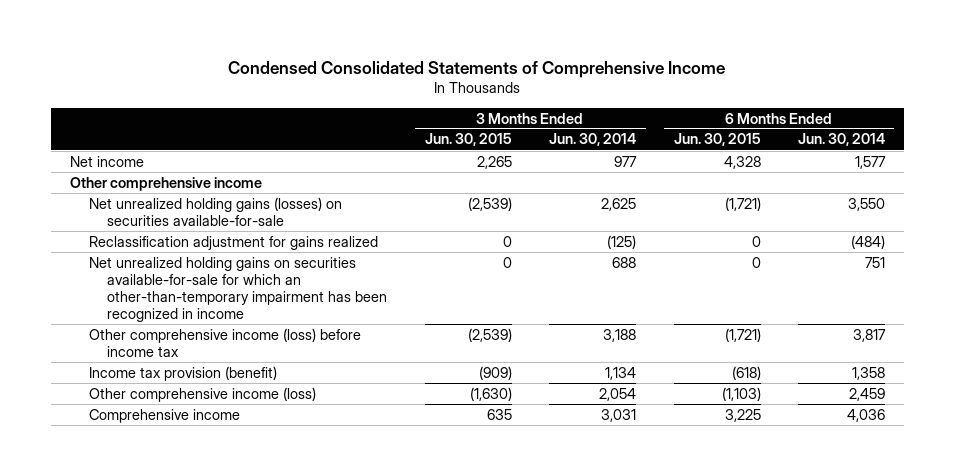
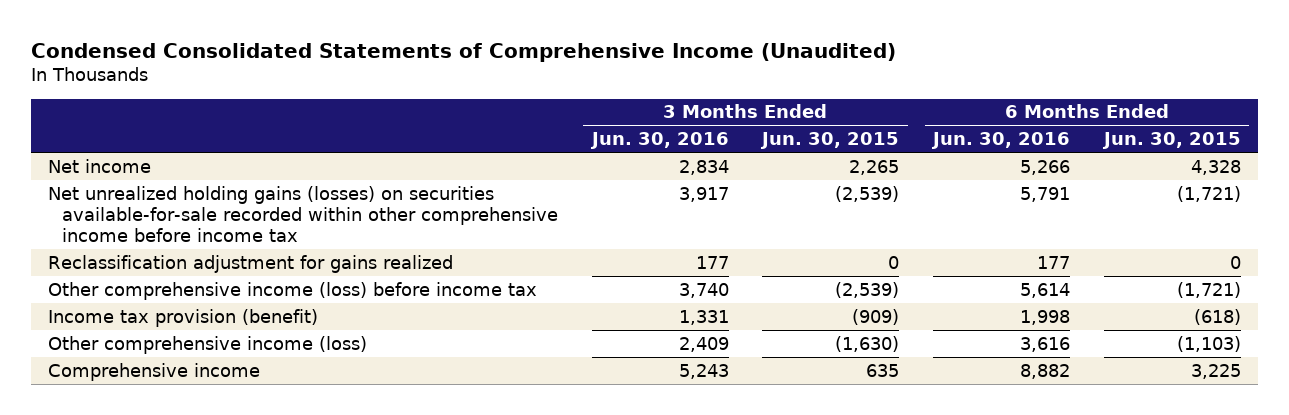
- Condensed Consolidated Statements of Comprehensive Income
+ Condensed Consolidated Statements of Comprehensive Income (Unaudited)
- | 3 Months Ended Jun. 30, 2015 | 3 Months Ended Jun. 30, 2014 | 6 Months Ended Jun. 30, 2015 | 6 Months Ended Jun. 30, 2014
+ | 3 Months Ended Jun. 30, 2016 | 3 Months Ended Jun. 30, 2015 | 6 Months Ended Jun. 30, 2016 | 6 Months Ended Jun. 30, 2015
- Other comprehensive income
- Net unrealized holding gains (losses) on securities available-for-sale | (2,539) | 2,625 | (1,721) | 3,550
+ Net unrealized holding gains (losses) on securities available-for-sale recorded within other comprehensive income before income tax | 3,917 | (2,539) | 5,791 | (1,721)
- Net unrealized holding gains on securities available-for-sale for which an other-than-temporary impairment has been recognized in income | 0 | 688 | 0 | 751

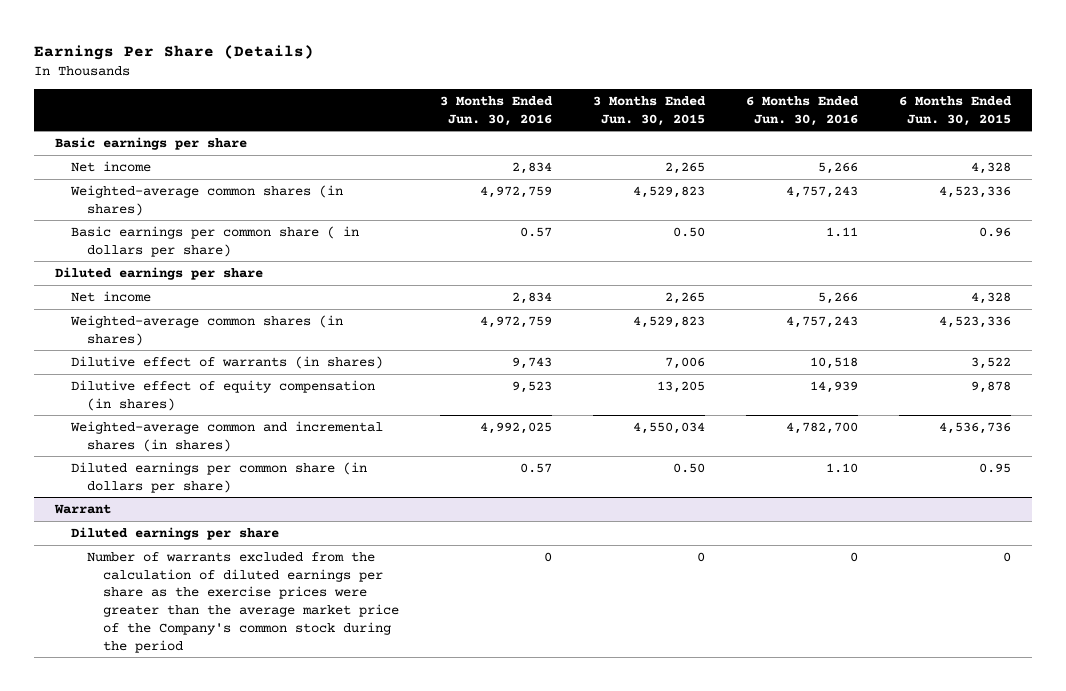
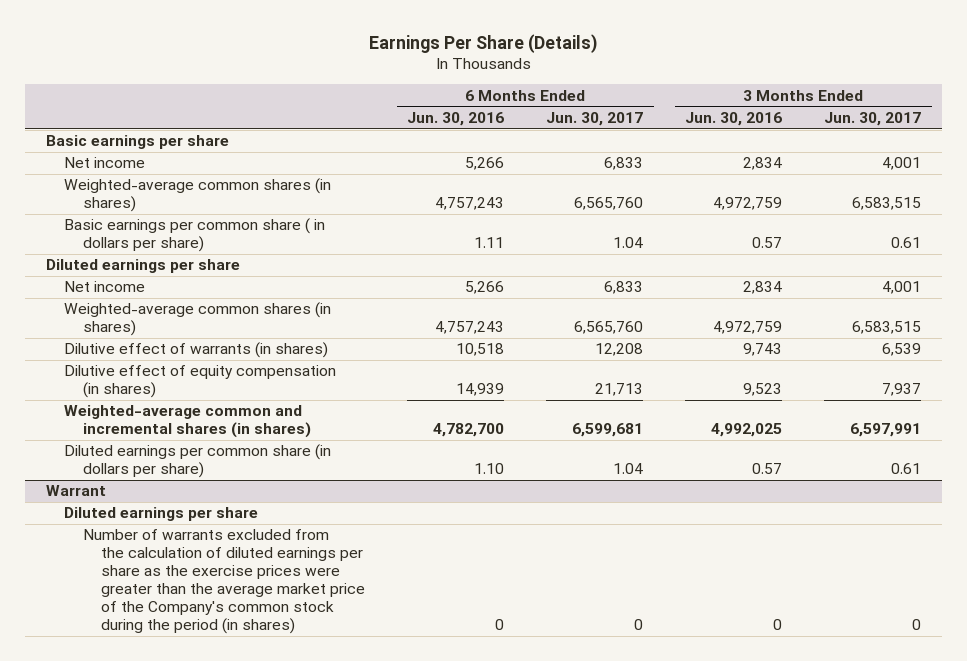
- | 3 Months Ended Jun. 30, 2016 | 3 Months Ended Jun. 30, 2015 | 6 Months Ended Jun. 30, 2016 | 6 Months Ended Jun. 30, 2015
+ | 6 Months Ended Jun. 30, 2016 | 6 Months Ended Jun. 30, 2017 | 3 Months Ended Jun. 30, 2016 | 3 Months Ended Jun. 30, 2017
@ Warrant
- Number of warrants excluded from the calculation of diluted earnings per share as the exercise prices were greater than the average market price of the Company's common stock during the period | 0 | 0 | 0 | 0
+ Number of warrants excluded from the calculation of diluted earnings per share as the exercise prices were greater than the average market price of the Company's common stock during the period (in shares) | 0 | 0 | 0 | 0

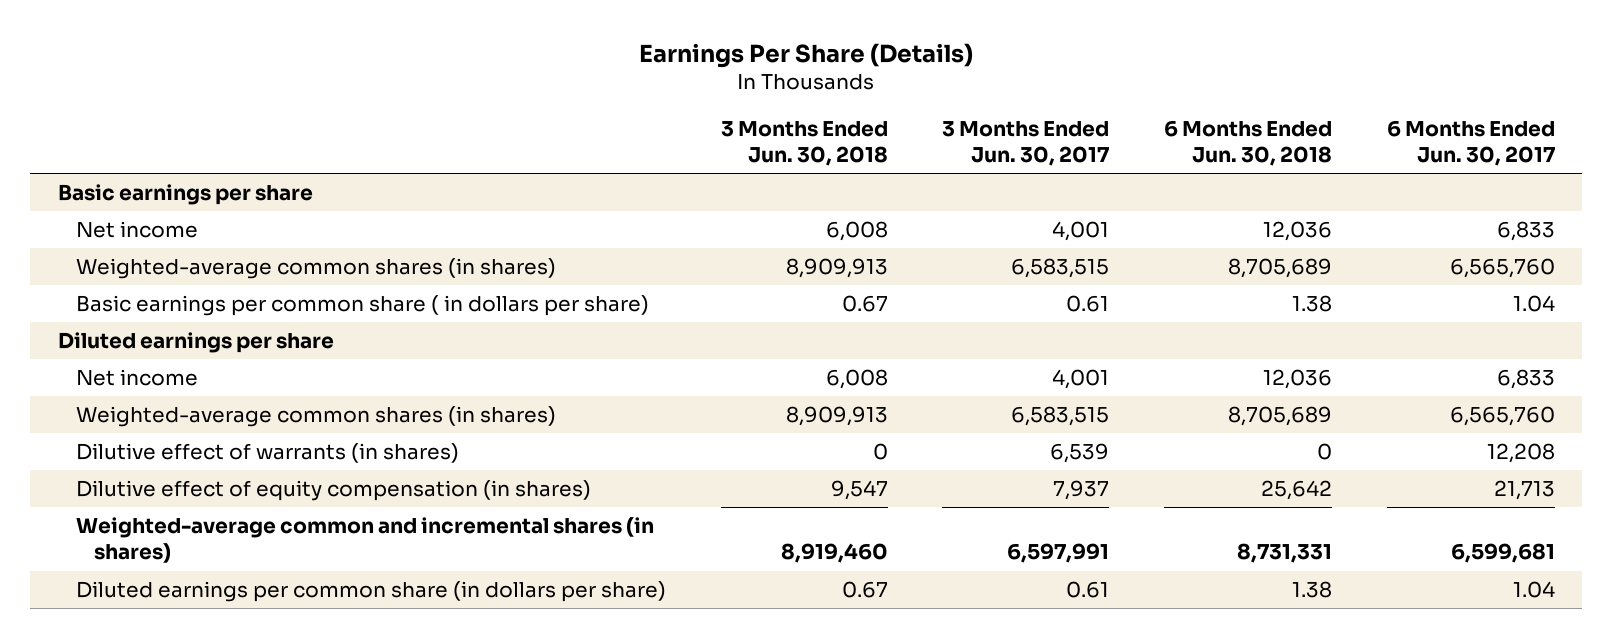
- | 6 Months Ended Jun. 30, 2016 | 6 Months Ended Jun. 30, 2017 | 3 Months Ended Jun. 30, 2016 | 3 Months Ended Jun. 30, 2017
+ | 3 Months Ended Jun. 30, 2018 | 3 Months Ended Jun. 30, 2017 | 6 Months Ended Jun. 30, 2018 | 6 Months Ended Jun. 30, 2017
- Warrant
- Diluted earnings per share
- Number of warrants excluded from the calculation of diluted earnings per share as the exercise prices were greater than the average market price of the Company's common stock during the period (in shares) | 0 | 0 | 0 | 0

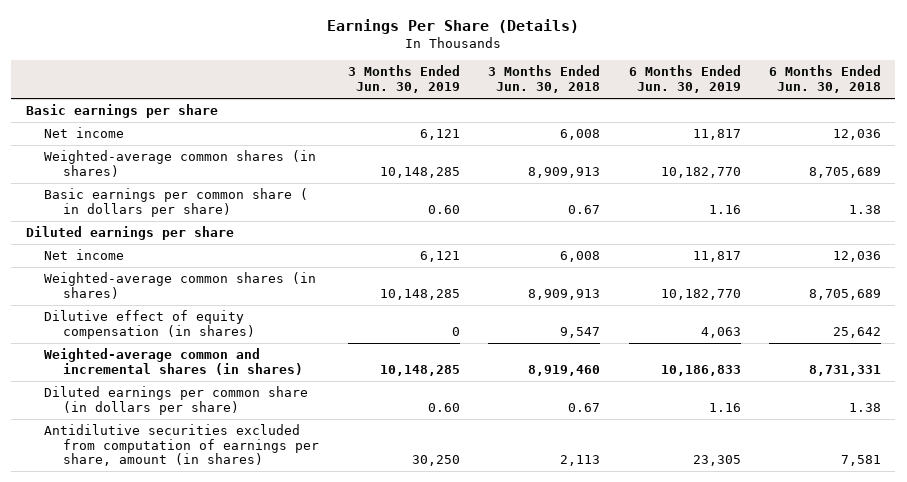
- | 3 Months Ended Jun. 30, 2018 | 3 Months Ended Jun. 30, 2017 | 6 Months Ended Jun. 30, 2018 | 6 Months Ended Jun. 30, 2017
+ | 3 Months Ended Jun. 30, 2019 | 3 Months Ended Jun. 30, 2018 | 6 Months Ended Jun. 30, 2019 | 6 Months Ended Jun. 30, 2018
- Dilutive effect of warrants (in shares) | 0 | 6,539 | 0 | 12,208
+ Antidilutive securities excluded from computation of earnings per share, amount (in shares) | 30,250 | 2,113 | 23,305 | 7,581

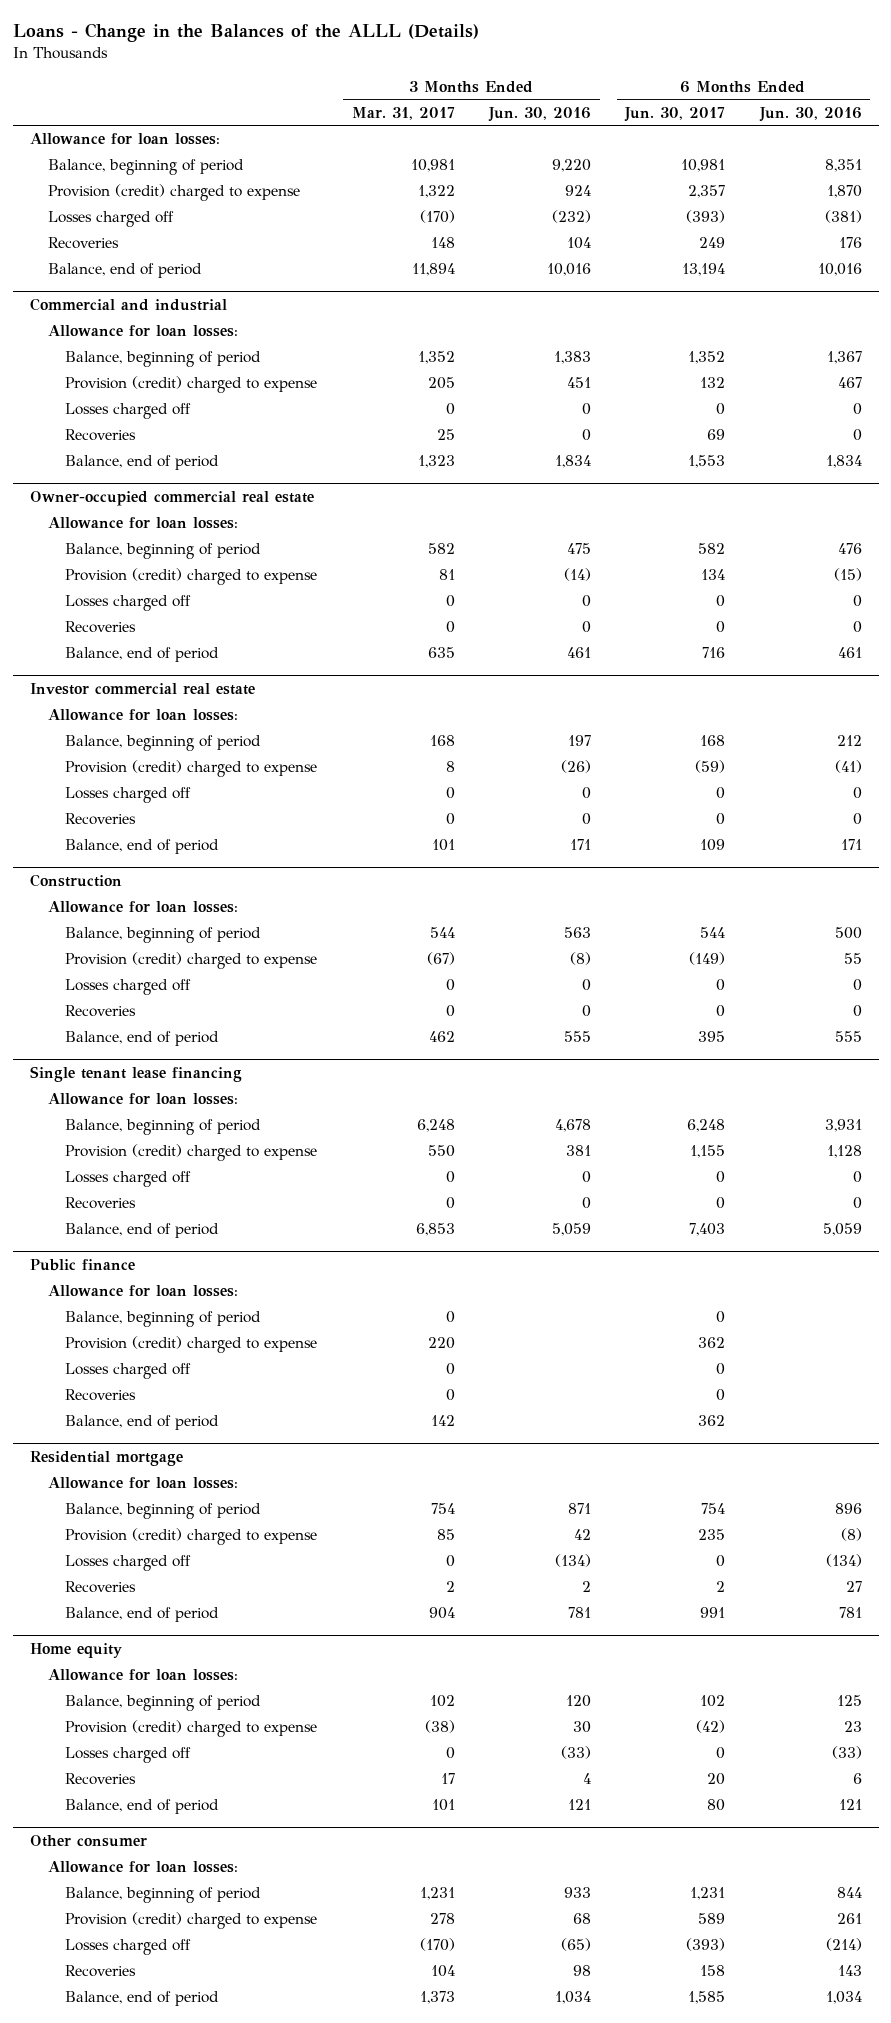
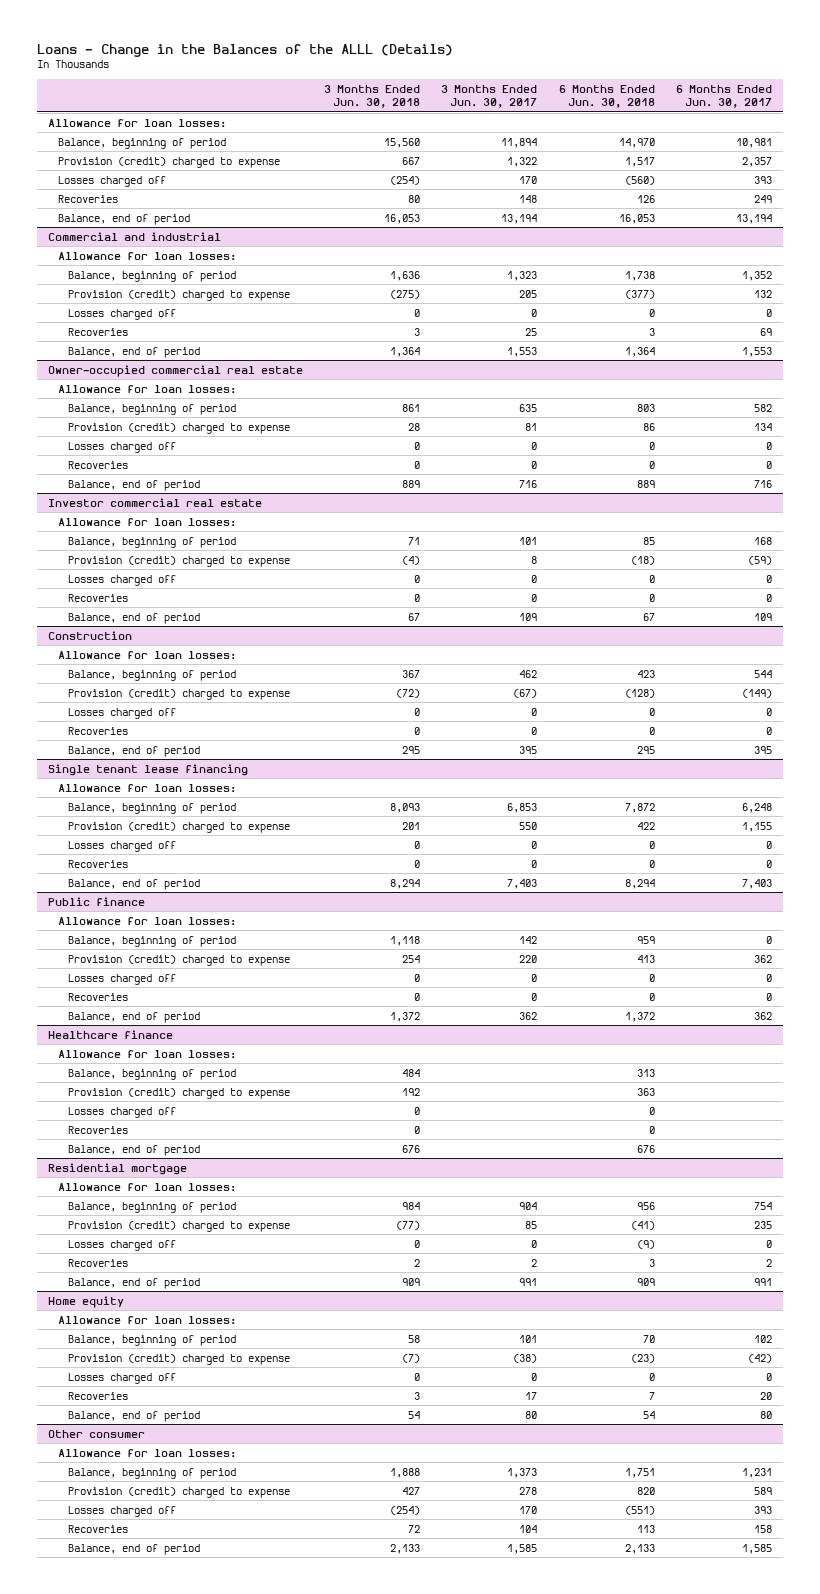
- | 3 Months Ended Mar. 31, 2017 | 3 Months Ended Jun. 30, 2016 | 6 Months Ended Jun. 30, 2017 | 6 Months Ended Jun. 30, 2016
+ | 3 Months Ended Jun. 30, 2018 | 3 Months Ended Jun. 30, 2017 | 6 Months Ended Jun. 30, 2018 | 6 Months Ended Jun. 30, 2017
- Losses charged off | (170) | (232) | (393) | (381)
+ Losses charged off | (254) | 170 | (560) | 393
+ Healthcare finance
+ Allowance for loan losses:
+ Balance, beginning of period | 484 | | 313 |
+ Provision (credit) charged to expense | 192 | | 363 |
+ Losses charged off | 0 | | 0 |
+ Recoveries | 0 | | 0 |
+ Balance, end of period | 676 | | 676 |
@ Other consumer
- Losses charged off | (170) | (65) | (393) | (214)
+ Losses charged off | (254) | 170 | (551) | 393

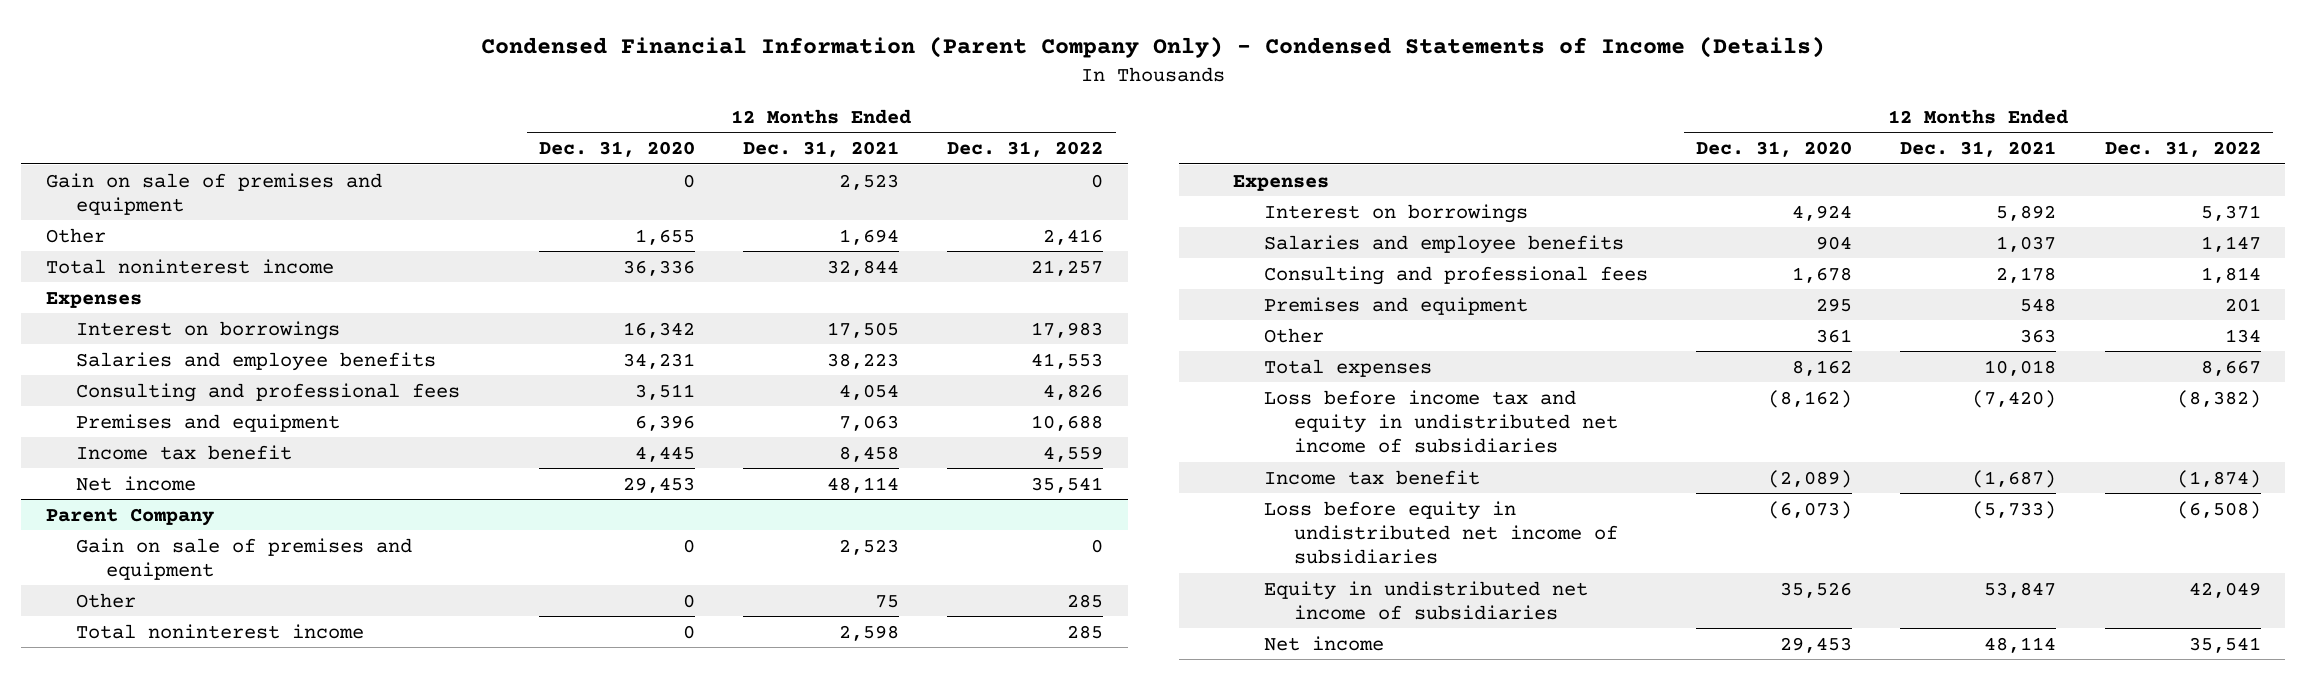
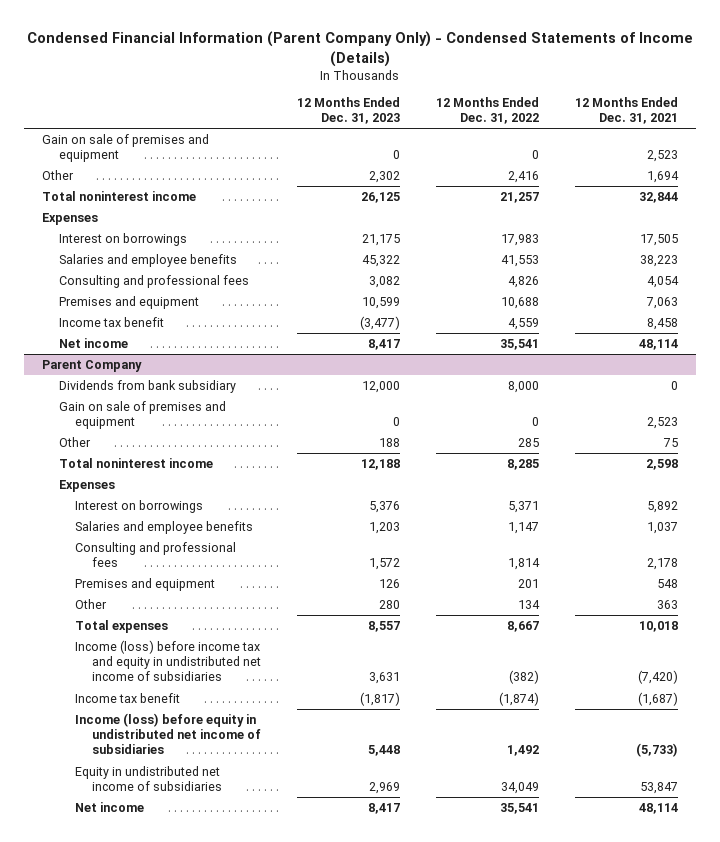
- | 12 Months Ended Dec. 31, 2020 | 12 Months Ended Dec. 31, 2021 | 12 Months Ended Dec. 31, 2022
+ | 12 Months Ended Dec. 31, 2023 | 12 Months Ended Dec. 31, 2022 | 12 Months Ended Dec. 31, 2021
@ Parent Company
+ Dividends from bank subsidiary | 12,000 | 8,000 | 0
- Total noninterest income | 0 | 2,598 | 285
+ Total noninterest income | 12,188 | 8,285 | 2,598
- Loss before income tax and equity in undistributed net income of subsidiaries | (8,162) | (7,420) | (8,382)
+ Income (loss) before income tax and equity in undistributed net income of subsidiaries | 3,631 | (382) | (7,420)
- Loss before equity in undistributed net income of subsidiaries | (6,073) | (5,733) | (6,508)
- Equity in undistributed net income of subsidiaries | 35,526 | 53,847 | 42,049
+ Income (loss) before equity in undistributed net income of subsidiaries | 5,448 | 1,492 | (5,733)
+ Equity in undistributed net income of subsidiaries | 2,969 | 34,049 | 53,847

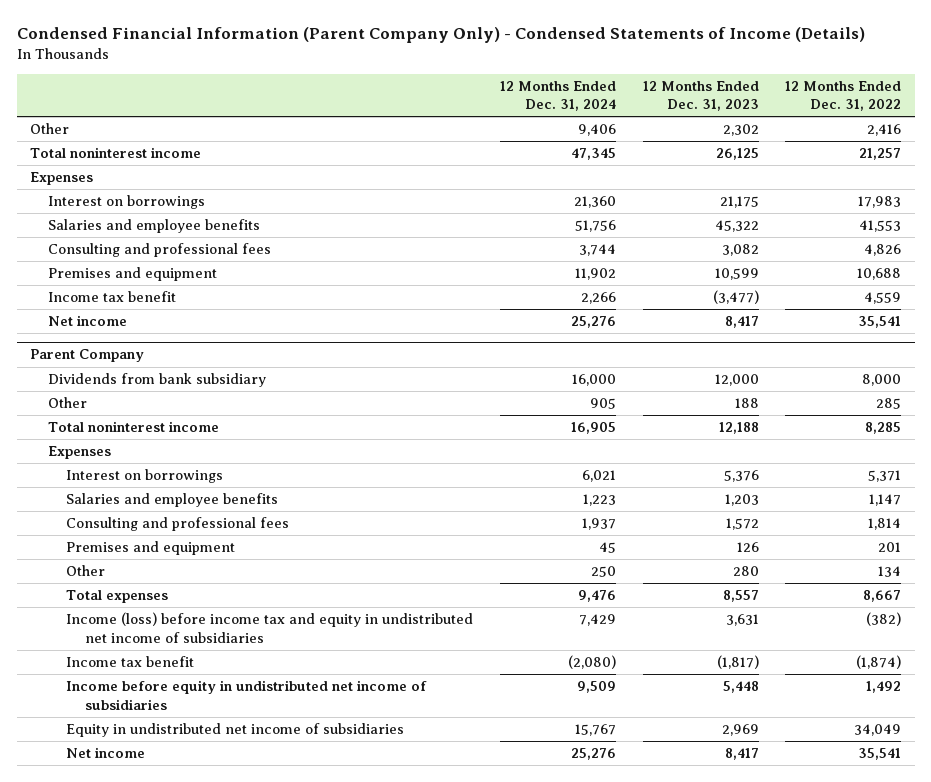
- | 12 Months Ended Dec. 31, 2023 | 12 Months Ended Dec. 31, 2022 | 12 Months Ended Dec. 31, 2021
+ | 12 Months Ended Dec. 31, 2024 | 12 Months Ended Dec. 31, 2023 | 12 Months Ended Dec. 31, 2022
- Gain on sale of premises and equipment | 0 | 0 | 2,523
@ Parent Company
- Gain on sale of premises and equipment | 0 | 0 | 2,523
- Income (loss) before equity in undistributed net income of subsidiaries | 5,448 | 1,492 | (5,733)
+ Income before equity in undistributed net income of subsidiaries | 9,509 | 5,448 | 1,492

